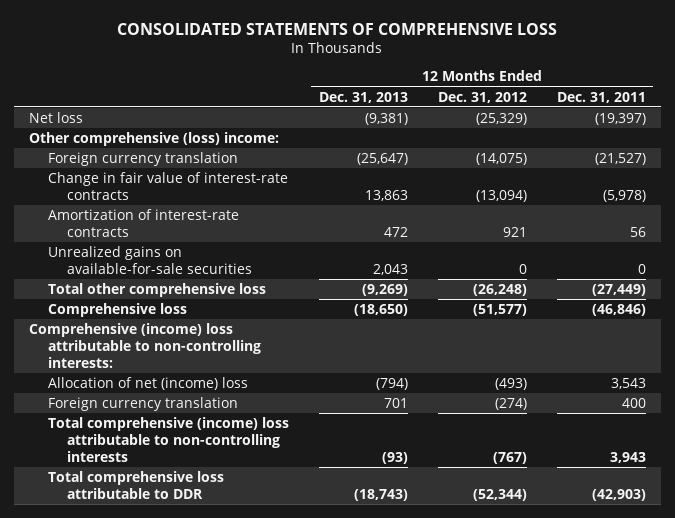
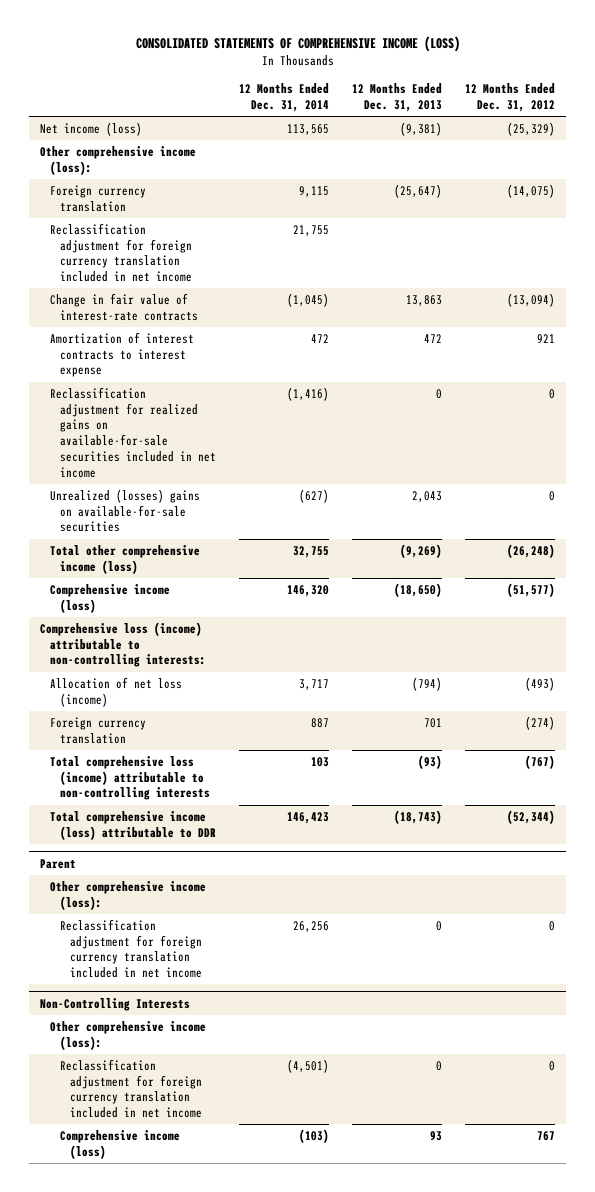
- CONSOLIDATED STATEMENTS OF COMPREHENSIVE LOSS
+ CONSOLIDATED STATEMENTS OF COMPREHENSIVE INCOME (LOSS)
- | 12 Months Ended Dec. 31, 2013 | 12 Months Ended Dec. 31, 2012 | 12 Months Ended Dec. 31, 2011
+ | 12 Months Ended Dec. 31, 2014 | 12 Months Ended Dec. 31, 2013 | 12 Months Ended Dec. 31, 2012
- Net loss | (9,381) | (25,329) | (19,397)
- Other comprehensive (loss) income:
+ Net income (loss) | 113,565 | (9,381) | (25,329)
+ Other comprehensive income (loss):
+ Reclassification adjustment for foreign currency translation included in net income | 21,755 | |
- Amortization of interest-rate contracts | 472 | 921 | 56
- Unrealized gains on available-for-sale securities | 2,043 | 0 | 0
- Total other comprehensive loss | (9,269) | (26,248) | (27,449)
- Comprehensive loss | (18,650) | (51,577) | (46,846)
- Comprehensive (income) loss attributable to non-controlling interests:
- Allocation of net (income) loss | (794) | (493) | 3,543
+ Amortization of interest contracts to interest expense | 472 | 472 | 921
+ Reclassification adjustment for realized gains on available-for-sale securities included in net income | (1,416) | 0 | 0
+ Unrealized (losses) gains on available-for-sale securities | (627) | 2,043 | 0
+ Total other comprehensive income (loss) | 32,755 | (9,269) | (26,248)
+ Comprehensive income (loss) | 146,320 | (18,650) | (51,577)
+ Comprehensive loss (income) attributable to non-controlling interests:
+ Allocation of net loss (income) | 3,717 | (794) | (493)
- Total comprehensive (income) loss attributable to non-controlling interests | (93) | (767) | 3,943
- Total comprehensive loss attributable to DDR | (18,743) | (52,344) | (42,903)
+ Total comprehensive loss (income) attributable to non-controlling interests | 103 | (93) | (767)
+ Total comprehensive income (loss) attributable to DDR | 146,423 | (18,743) | (52,344)
+ Parent
+ Other comprehensive income (loss):
+ Reclassification adjustment for foreign currency translation included in net income | 26,256 | 0 | 0
+ Non-Controlling Interests
+ Other comprehensive income (loss):
+ Reclassification adjustment for foreign currency translation included in net income | (4,501) | 0 | 0
+ Comprehensive income (loss) | (103) | 93 | 767

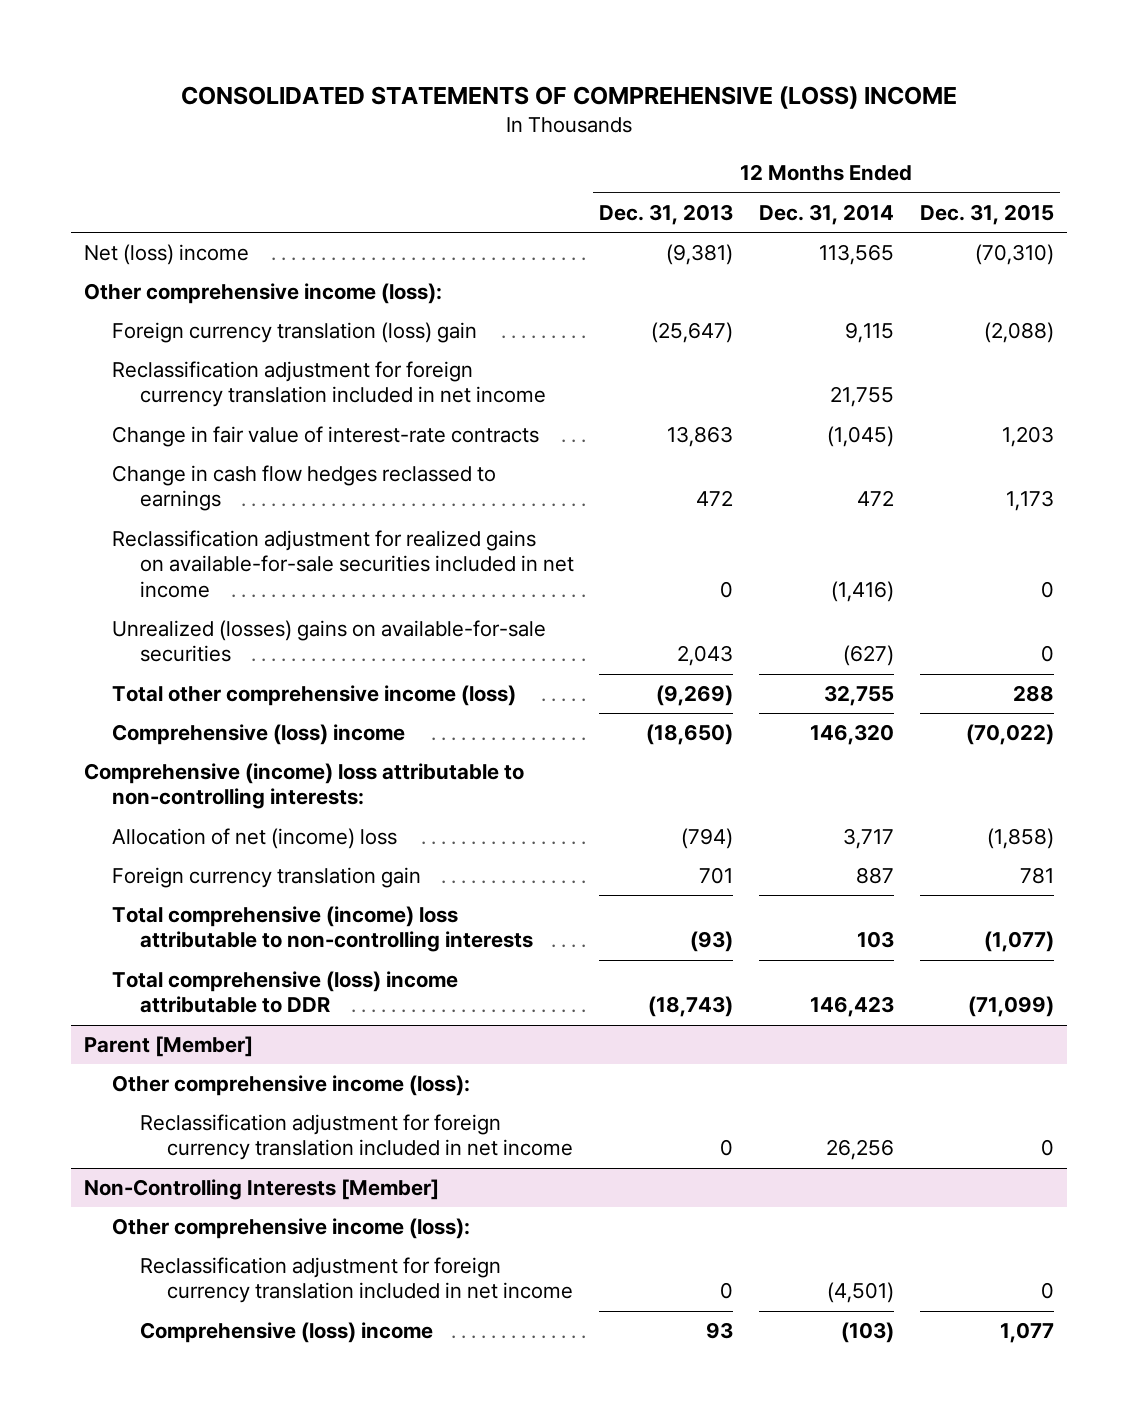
- CONSOLIDATED STATEMENTS OF COMPREHENSIVE INCOME (LOSS)
+ CONSOLIDATED STATEMENTS OF COMPREHENSIVE (LOSS) INCOME
- | 12 Months Ended Dec. 31, 2014 | 12 Months Ended Dec. 31, 2013 | 12 Months Ended Dec. 31, 2012
+ | 12 Months Ended Dec. 31, 2013 | 12 Months Ended Dec. 31, 2014 | 12 Months Ended Dec. 31, 2015
- Net income (loss) | 113,565 | (9,381) | (25,329)
+ Net (loss) income | (9,381) | 113,565 | (70,310)
- Foreign currency translation | 9,115 | (25,647) | (14,075)
+ Foreign currency translation (loss) gain | (25,647) | 9,115 | (2,088)
- Amortization of interest contracts to interest expense | 472 | 472 | 921
+ Change in cash flow hedges reclassed to earnings | 472 | 472 | 1,173
- Comprehensive income (loss) | 146,320 | (18,650) | (51,577)
- Comprehensive loss (income) attributable to non-controlling interests:
- Allocation of net loss (income) | 3,717 | (794) | (493)
- Foreign currency translation | 887 | 701 | (274)
- Total comprehensive loss (income) attributable to non-controlling interests | 103 | (93) | (767)
- Total comprehensive income (loss) attributable to DDR | 146,423 | (18,743) | (52,344)
- Parent
+ Comprehensive (loss) income | (18,650) | 146,320 | (70,022)
+ Comprehensive (income) loss attributable to non-controlling interests:
+ Allocation of net (income) loss | (794) | 3,717 | (1,858)
+ Foreign currency translation gain | 701 | 887 | 781
+ Total comprehensive (income) loss attributable to non-controlling interests | (93) | 103 | (1,077)
+ Total comprehensive (loss) income attributable to DDR | (18,743) | 146,423 | (71,099)
+ Parent [Member]
- Non-Controlling Interests
+ Non-Controlling Interests [Member]
- Comprehensive income (loss) | (103) | 93 | 767
+ Comprehensive (loss) income | 93 | (103) | 1,077

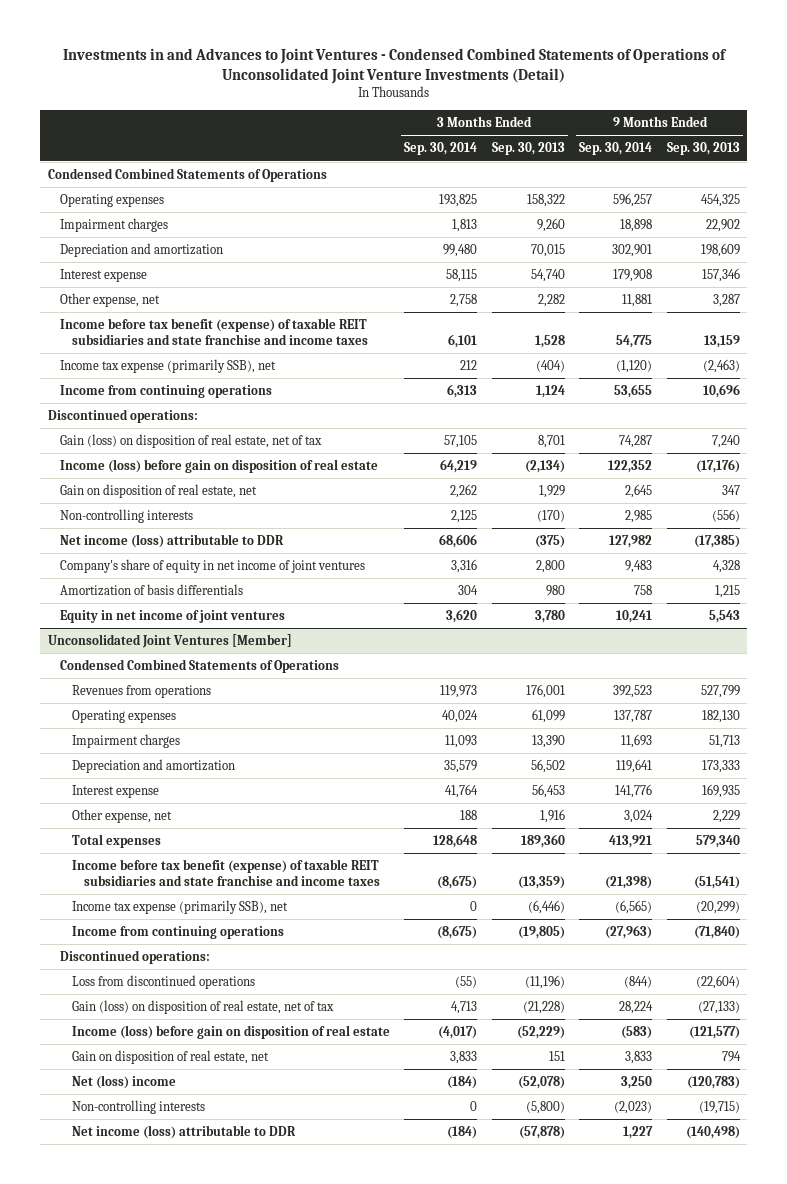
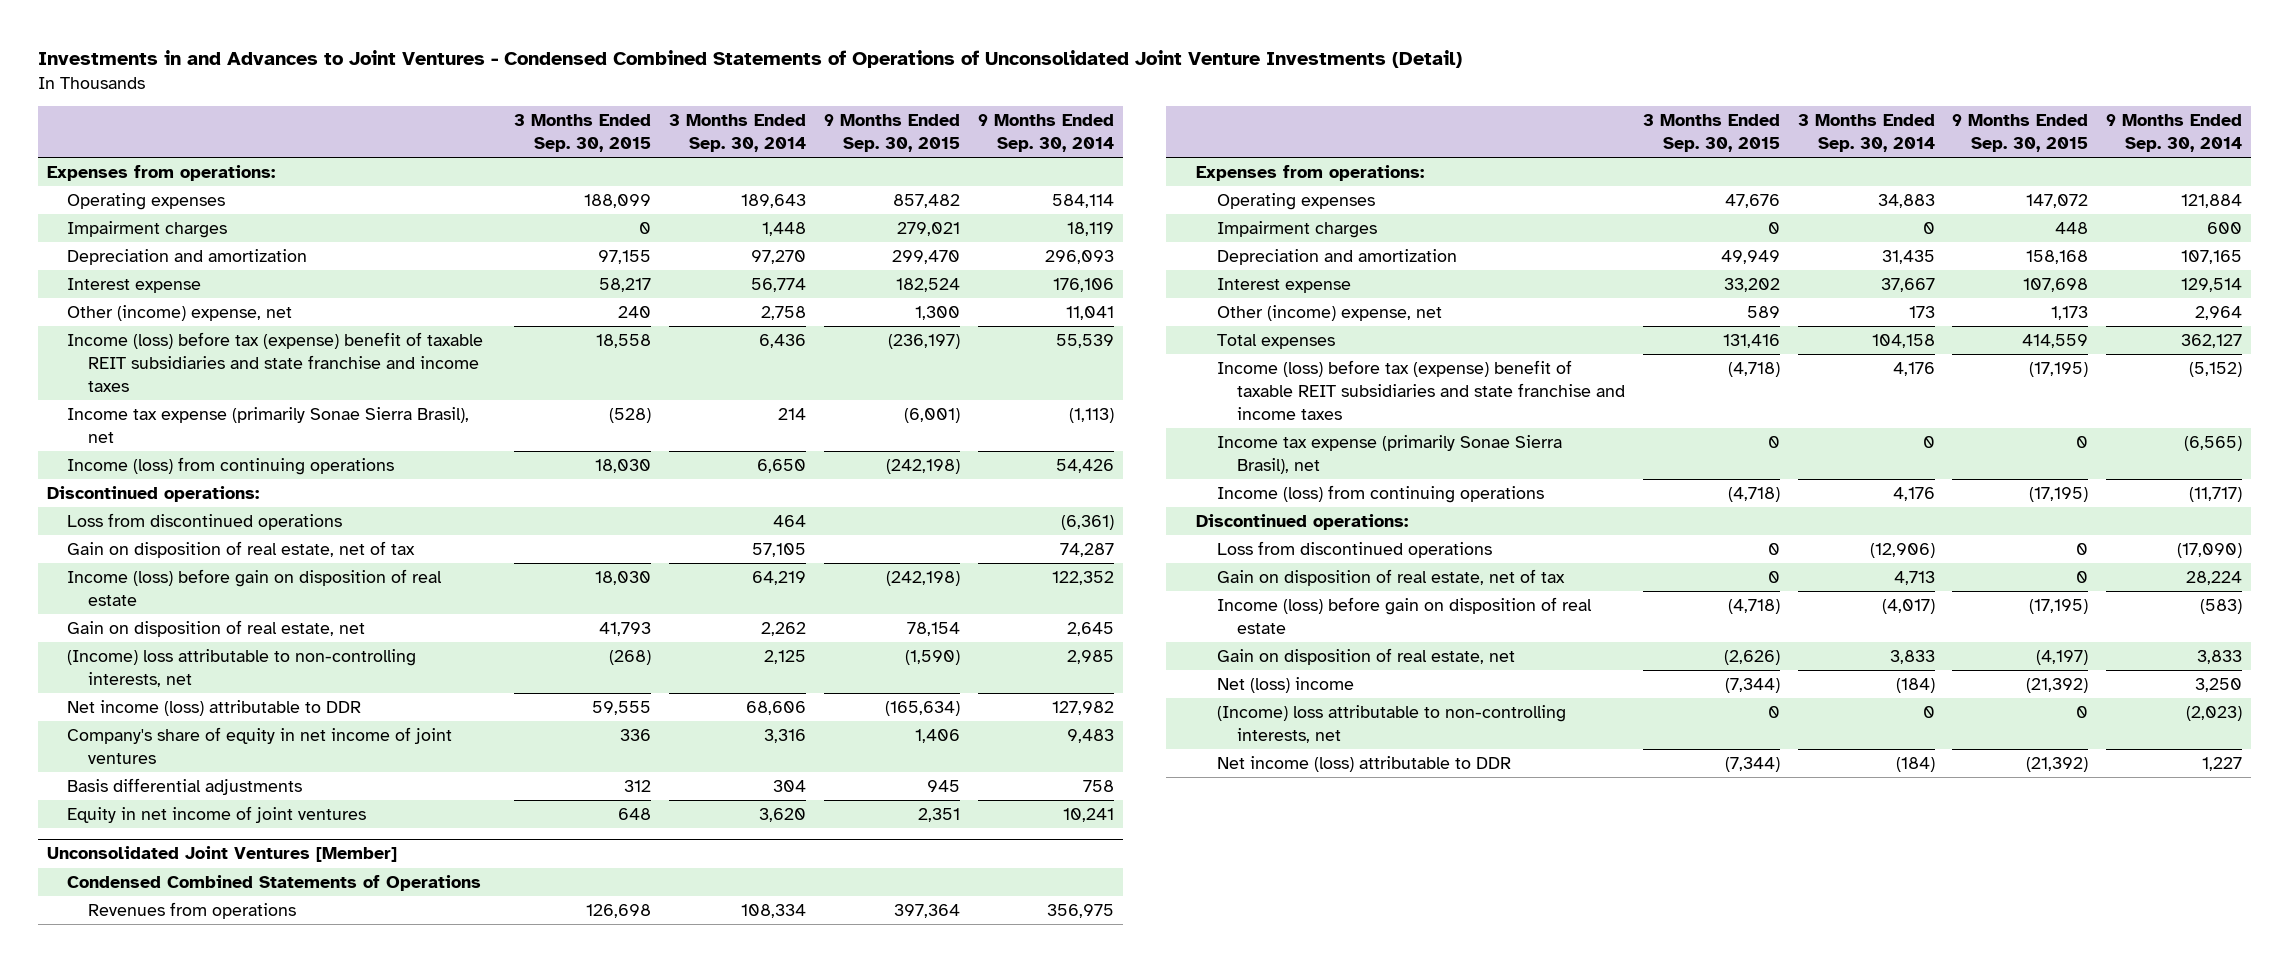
- | 3 Months Ended Sep. 30, 2014 | 3 Months Ended Sep. 30, 2013 | 9 Months Ended Sep. 30, 2014 | 9 Months Ended Sep. 30, 2013
+ | 3 Months Ended Sep. 30, 2015 | 3 Months Ended Sep. 30, 2014 | 9 Months Ended Sep. 30, 2015 | 9 Months Ended Sep. 30, 2014
- Condensed Combined Statements of Operations
- Operating expenses | 193,825 | 158,322 | 596,257 | 454,325
- Impairment charges | 1,813 | 9,260 | 18,898 | 22,902
- Depreciation and amortization | 99,480 | 70,015 | 302,901 | 198,609
- Interest expense | 58,115 | 54,740 | 179,908 | 157,346
- Other expense, net | 2,758 | 2,282 | 11,881 | 3,287
- Income before tax benefit (expense) of taxable REIT subsidiaries and state franchise and income taxes | 6,101 | 1,528 | 54,775 | 13,159
- Income tax expense (primarily SSB), net | 212 | (404) | (1,120) | (2,463)
- Income from continuing operations | 6,313 | 1,124 | 53,655 | 10,696
+ Expenses from operations:
+ Operating expenses | 188,099 | 189,643 | 857,482 | 584,114
+ Impairment charges | 0 | 1,448 | 279,021 | 18,119
+ Depreciation and amortization | 97,155 | 97,270 | 299,470 | 296,093
+ Interest expense | 58,217 | 56,774 | 182,524 | 176,106
+ Other (income) expense, net | 240 | 2,758 | 1,300 | 11,041
+ Income (loss) before tax (expense) benefit of taxable REIT subsidiaries and state franchise and income taxes | 18,558 | 6,436 | (236,197) | 55,539
+ Income tax expense (primarily Sonae Sierra Brasil), net | (528) | 214 | (6,001) | (1,113)
+ Income (loss) from continuing operations | 18,030 | 6,650 | (242,198) | 54,426
- Gain (loss) on disposition of real estate, net of tax | 57,105 | 8,701 | 74,287 | 7,240
+ Loss from discontinued operations | | 464 | | (6,361)
+ Gain on disposition of real estate, net of tax | | 57,105 | | 74,287
- Non-controlling interests | 2,125 | (170) | 2,985 | (556)
+ (Income) loss attributable to non-controlling interests, net | (268) | 2,125 | (1,590) | 2,985
- Amortization of basis differentials | 304 | 980 | 758 | 1,215
+ Basis differential adjustments | 312 | 304 | 945 | 758
@ Unconsolidated Joint Ventures [Member]
- Revenues from operations | 119,973 | 176,001 | 392,523 | 527,799
- Operating expenses | 40,024 | 61,099 | 137,787 | 182,130
- Impairment charges | 11,093 | 13,390 | 11,693 | 51,713
- Depreciation and amortization | 35,579 | 56,502 | 119,641 | 173,333
- Interest expense | 41,764 | 56,453 | 141,776 | 169,935
- Other expense, net | 188 | 1,916 | 3,024 | 2,229
- Total expenses | 128,648 | 189,360 | 413,921 | 579,340
- Income before tax benefit (expense) of taxable REIT subsidiaries and state franchise and income taxes | (8,675) | (13,359) | (21,398) | (51,541)
- Income tax expense (primarily SSB), net | 0 | (6,446) | (6,565) | (20,299)
- Income from continuing operations | (8,675) | (19,805) | (27,963) | (71,840)
+ Revenues from operations | 126,698 | 108,334 | 397,364 | 356,975
+ Expenses from operations:
+ Operating expenses | 47,676 | 34,883 | 147,072 | 121,884
+ Impairment charges | 0 | 0 | 448 | 600
+ Depreciation and amortization | 49,949 | 31,435 | 158,168 | 107,165
+ Interest expense | 33,202 | 37,667 | 107,698 | 129,514
+ Other (income) expense, net | 589 | 173 | 1,173 | 2,964
+ Total expenses | 131,416 | 104,158 | 414,559 | 362,127
+ Income (loss) before tax (expense) benefit of taxable REIT subsidiaries and state franchise and income taxes | (4,718) | 4,176 | (17,195) | (5,152)
+ Income tax expense (primarily Sonae Sierra Brasil), net | 0 | 0 | 0 | (6,565)
+ Income (loss) from continuing operations | (4,718) | 4,176 | (17,195) | (11,717)
- Loss from discontinued operations | (55) | (11,196) | (844) | (22,604)
- Gain (loss) on disposition of real estate, net of tax | 4,713 | (21,228) | 28,224 | (27,133)
+ Loss from discontinued operations | 0 | (12,906) | 0 | (17,090)
+ Gain on disposition of real estate, net of tax | 0 | 4,713 | 0 | 28,224
- Non-controlling interests | 0 | (5,800) | (2,023) | (19,715)
+ (Income) loss attributable to non-controlling interests, net | 0 | 0 | 0 | (2,023)

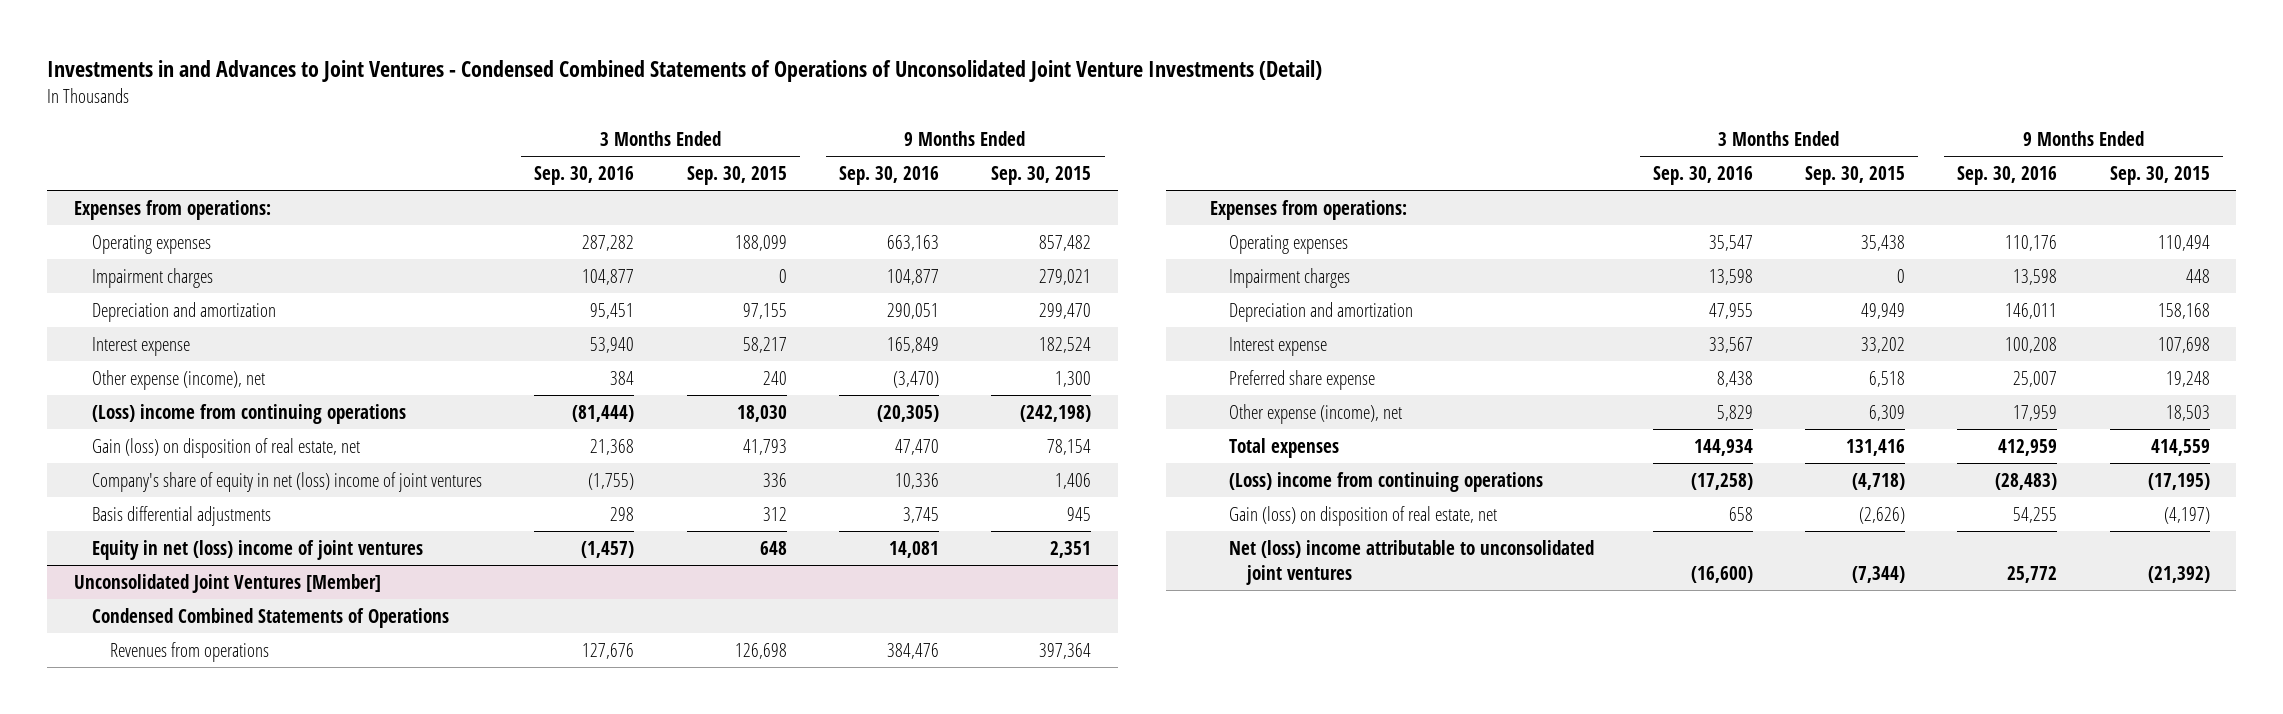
- | 3 Months Ended Sep. 30, 2015 | 3 Months Ended Sep. 30, 2014 | 9 Months Ended Sep. 30, 2015 | 9 Months Ended Sep. 30, 2014
+ | 3 Months Ended Sep. 30, 2016 | 3 Months Ended Sep. 30, 2015 | 9 Months Ended Sep. 30, 2016 | 9 Months Ended Sep. 30, 2015
- Other (income) expense, net | 240 | 2,758 | 1,300 | 11,041
- Income (loss) before tax (expense) benefit of taxable REIT subsidiaries and state franchise and income taxes | 18,558 | 6,436 | (236,197) | 55,539
- Income tax expense (primarily Sonae Sierra Brasil), net | (528) | 214 | (6,001) | (1,113)
- Income (loss) from continuing operations | 18,030 | 6,650 | (242,198) | 54,426
- Discontinued operations:
- Loss from discontinued operations | | 464 | | (6,361)
- Gain on disposition of real estate, net of tax | | 57,105 | | 74,287
- Income (loss) before gain on disposition of real estate | 18,030 | 64,219 | (242,198) | 122,352
- Gain on disposition of real estate, net | 41,793 | 2,262 | 78,154 | 2,645
- (Income) loss attributable to non-controlling interests, net | (268) | 2,125 | (1,590) | 2,985
- Net income (loss) attributable to DDR | 59,555 | 68,606 | (165,634) | 127,982
- Company's share of equity in net income of joint ventures | 336 | 3,316 | 1,406 | 9,483
+ Other expense (income), net | 384 | 240 | (3,470) | 1,300
+ (Loss) income from continuing operations | (81,444) | 18,030 | (20,305) | (242,198)
+ Gain (loss) on disposition of real estate, net | 21,368 | 41,793 | 47,470 | 78,154
+ Company's share of equity in net (loss) income of joint ventures | (1,755) | 336 | 10,336 | 1,406
- Equity in net income of joint ventures | 648 | 3,620 | 2,351 | 10,241
+ Equity in net (loss) income of joint ventures | (1,457) | 648 | 14,081 | 2,351
@ Unconsolidated Joint Ventures [Member]
- Operating expenses | 47,676 | 34,883 | 147,072 | 121,884
+ Operating expenses | 35,547 | 35,438 | 110,176 | 110,494
- Other (income) expense, net | 589 | 173 | 1,173 | 2,964
+ Preferred share expense | 8,438 | 6,518 | 25,007 | 19,248
+ Other expense (income), net | 5,829 | 6,309 | 17,959 | 18,503
- Income (loss) before tax (expense) benefit of taxable REIT subsidiaries and state franchise and income taxes | (4,718) | 4,176 | (17,195) | (5,152)
- Income tax expense (primarily Sonae Sierra Brasil), net | 0 | 0 | 0 | (6,565)
- Income (loss) from continuing operations | (4,718) | 4,176 | (17,195) | (11,717)
- Discontinued operations:
- Loss from discontinued operations | 0 | (12,906) | 0 | (17,090)
- Gain on disposition of real estate, net of tax | 0 | 4,713 | 0 | 28,224
- Income (loss) before gain on disposition of real estate | (4,718) | (4,017) | (17,195) | (583)
- Gain on disposition of real estate, net | (2,626) | 3,833 | (4,197) | 3,833
- Net (loss) income | (7,344) | (184) | (21,392) | 3,250
- (Income) loss attributable to non-controlling interests, net | 0 | 0 | 0 | (2,023)
- Net income (loss) attributable to DDR | (7,344) | (184) | (21,392) | 1,227
+ (Loss) income from continuing operations | (17,258) | (4,718) | (28,483) | (17,195)
+ Gain (loss) on disposition of real estate, net | 658 | (2,626) | 54,255 | (4,197)
+ Net (loss) income attributable to unconsolidated joint ventures | (16,600) | (7,344) | 25,772 | (21,392)

